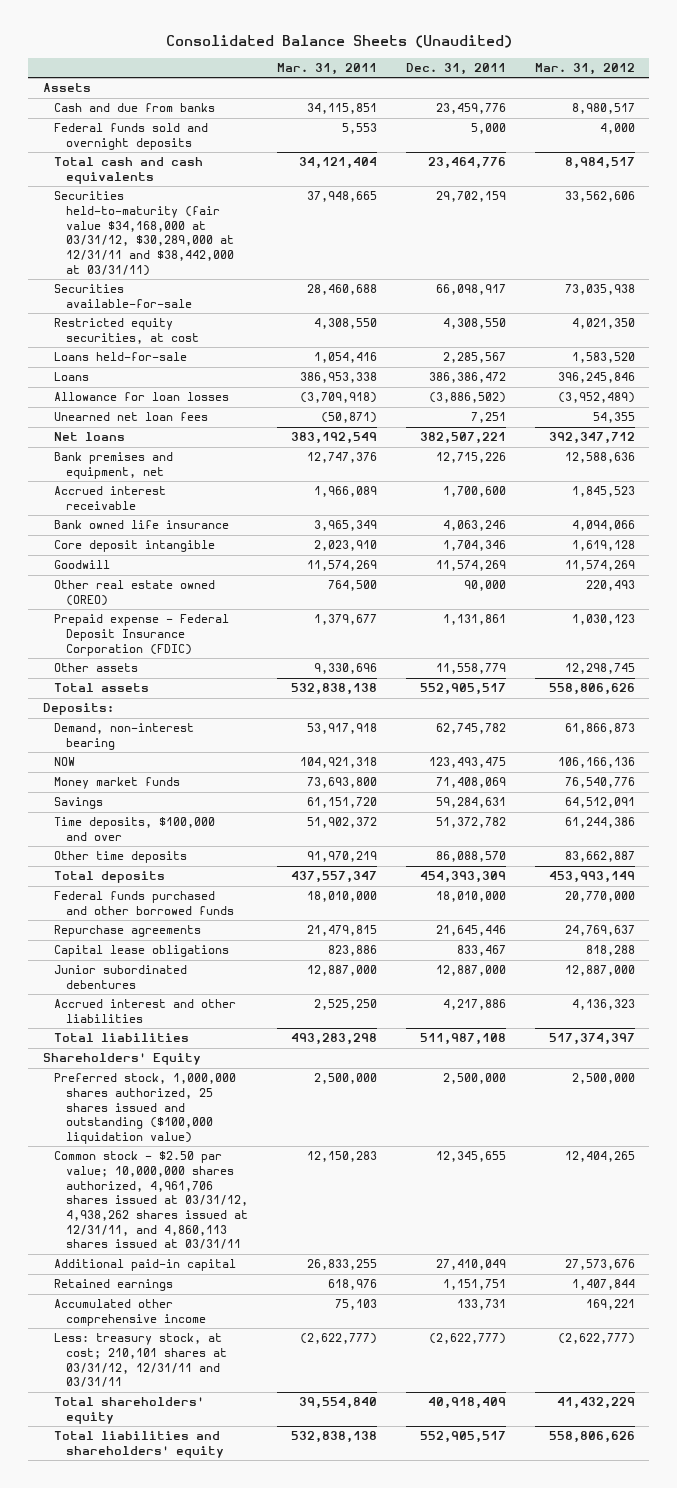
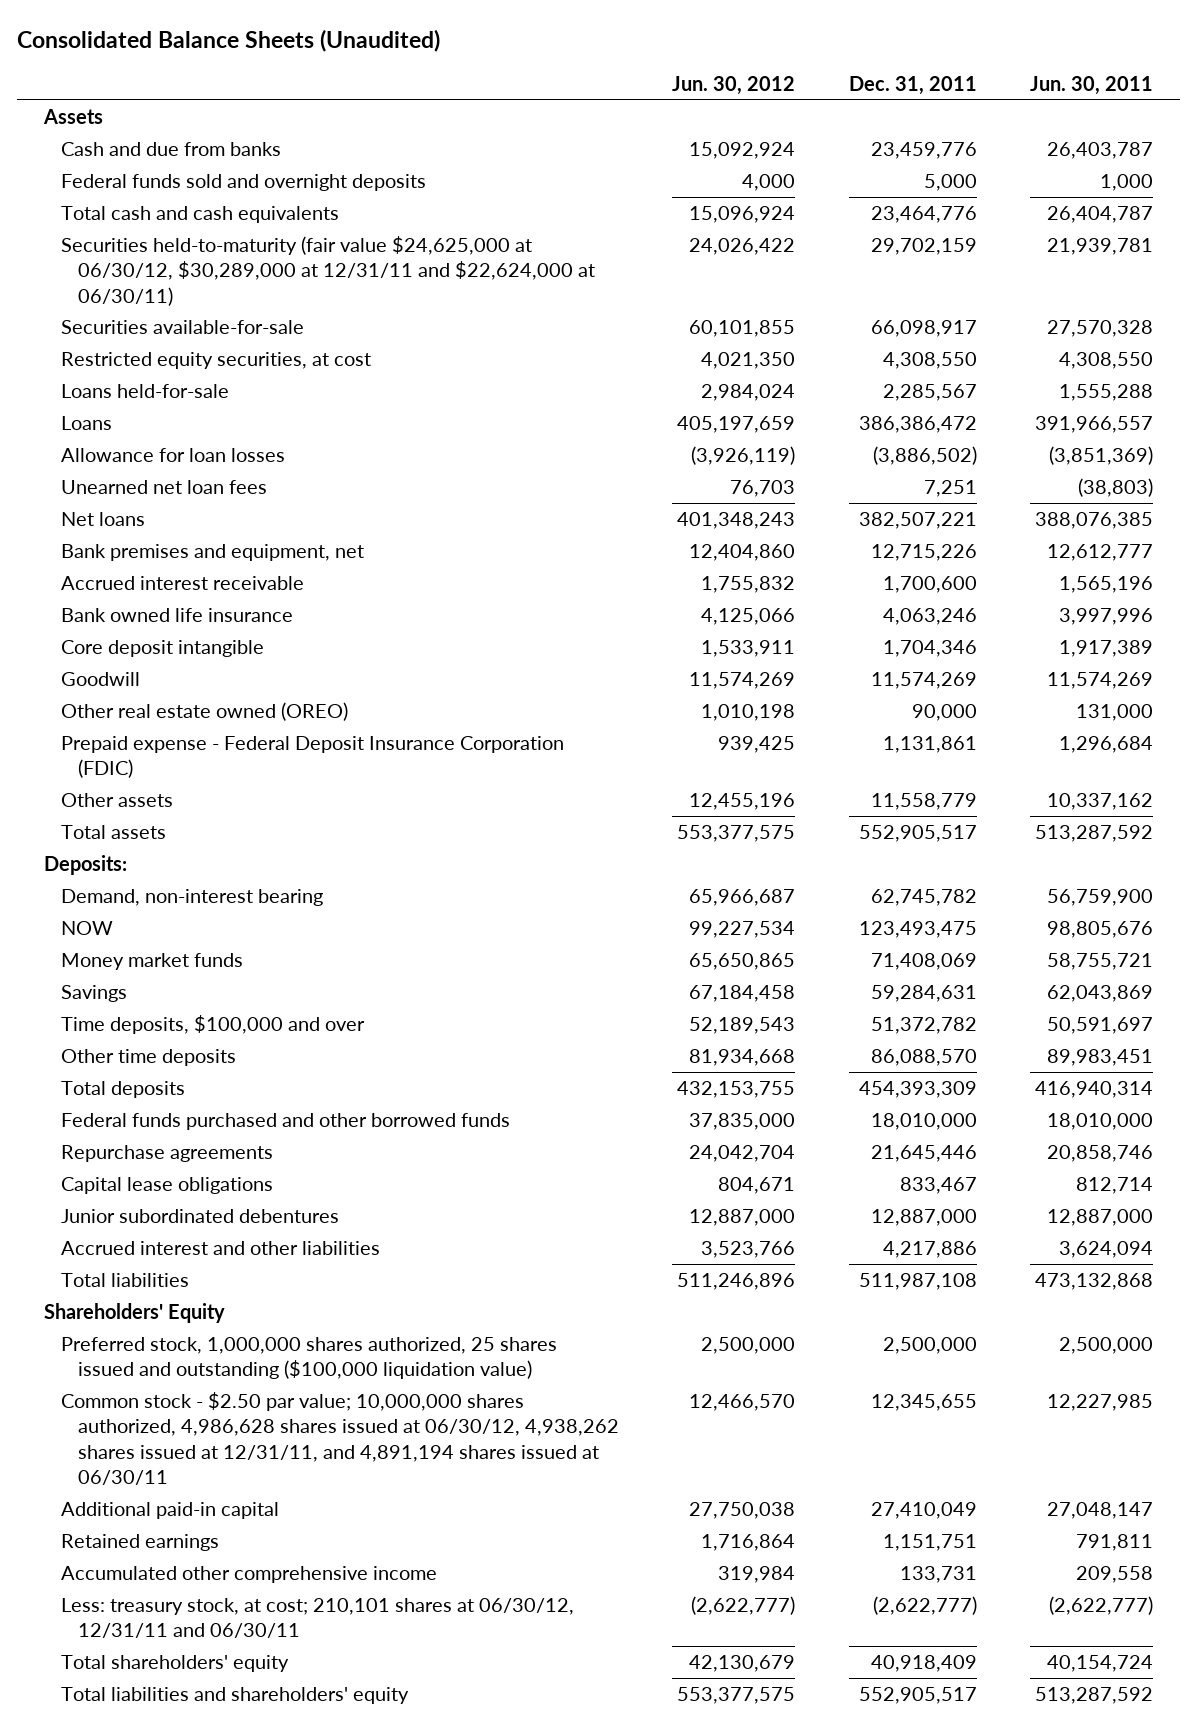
- | Mar. 31, 2011 | Dec. 31, 2011 | Mar. 31, 2012
+ | Jun. 30, 2012 | Dec. 31, 2011 | Jun. 30, 2011
- Securities held-to-maturity (fair value $34,168,000 at 03/31/12, $30,289,000 at 12/31/11 and $38,442,000 at 03/31/11) | 37,948,665 | 29,702,159 | 33,562,606
+ Securities held-to-maturity (fair value $24,625,000 at 06/30/12, $30,289,000 at 12/31/11 and $22,624,000 at 06/30/11) | 24,026,422 | 29,702,159 | 21,939,781
- Common stock - $2.50 par value; 10,000,000 shares authorized, 4,961,706 shares issued at 03/31/12, 4,938,262 shares issued at 12/31/11, and 4,860,113 shares issued at 03/31/11 | 12,150,283 | 12,345,655 | 12,404,265
+ Common stock - $2.50 par value; 10,000,000 shares authorized, 4,986,628 shares issued at 06/30/12, 4,938,262 shares issued at 12/31/11, and 4,891,194 shares issued at 06/30/11 | 12,466,570 | 12,345,655 | 12,227,985
- Less: treasury stock, at cost; 210,101 shares at 03/31/12, 12/31/11 and 03/31/11 | (2,622,777) | (2,622,777) | (2,622,777)
+ Less: treasury stock, at cost; 210,101 shares at 06/30/12, 12/31/11 and 06/30/11 | (2,622,777) | (2,622,777) | (2,622,777)

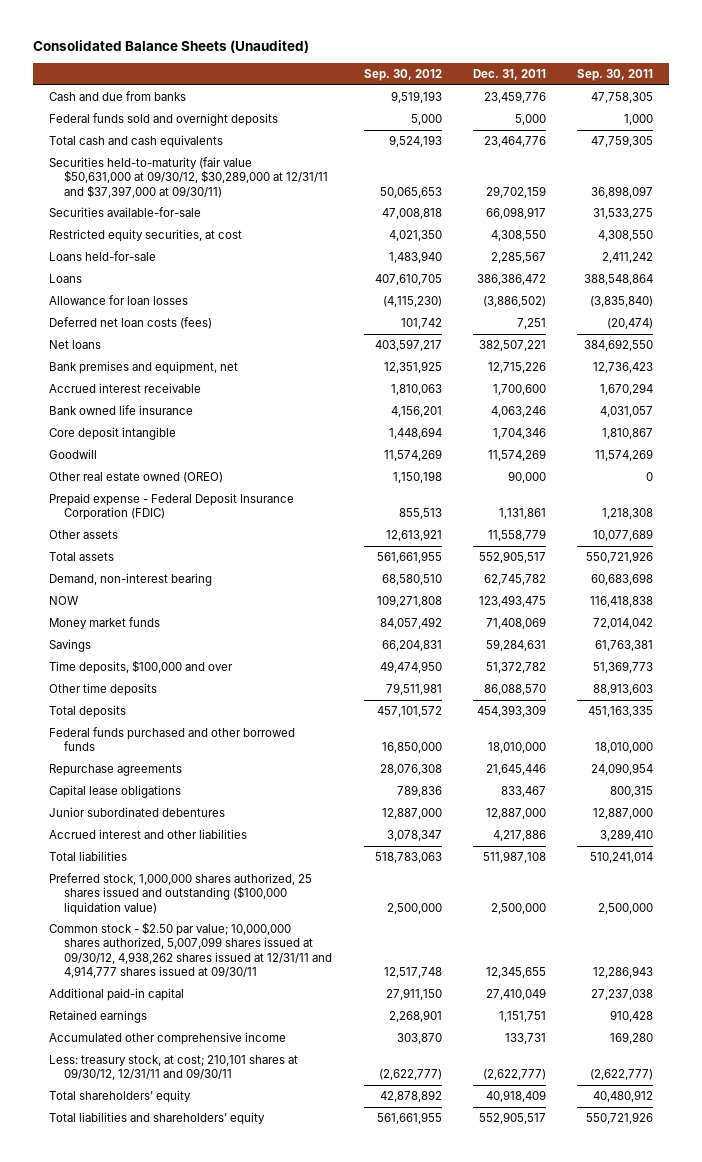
- | Jun. 30, 2012 | Dec. 31, 2011 | Jun. 30, 2011
+ | Sep. 30, 2012 | Dec. 31, 2011 | Sep. 30, 2011
- Assets
- Securities held-to-maturity (fair value $24,625,000 at 06/30/12, $30,289,000 at 12/31/11 and $22,624,000 at 06/30/11) | 24,026,422 | 29,702,159 | 21,939,781
+ Securities held-to-maturity (fair value $50,631,000 at 09/30/12, $30,289,000 at 12/31/11 and $37,397,000 at 09/30/11) | 50,065,653 | 29,702,159 | 36,898,097
- Unearned net loan fees | 76,703 | 7,251 | (38,803)
+ Deferred net loan costs (fees) | 101,742 | 7,251 | (20,474)
- Deposits:
- Shareholders' Equity
- Common stock - $2.50 par value; 10,000,000 shares authorized, 4,986,628 shares issued at 06/30/12, 4,938,262 shares issued at 12/31/11, and 4,891,194 shares issued at 06/30/11 | 12,466,570 | 12,345,655 | 12,227,985
+ Common stock - $2.50 par value; 10,000,000 shares authorized, 5,007,099 shares issued at 09/30/12, 4,938,262 shares issued at 12/31/11 and 4,914,777 shares issued at 09/30/11 | 12,517,748 | 12,345,655 | 12,286,943
- Less: treasury stock, at cost; 210,101 shares at 06/30/12, 12/31/11 and 06/30/11 | (2,622,777) | (2,622,777) | (2,622,777)
+ Less: treasury stock, at cost; 210,101 shares at 09/30/12, 12/31/11 and 09/30/11 | (2,622,777) | (2,622,777) | (2,622,777)

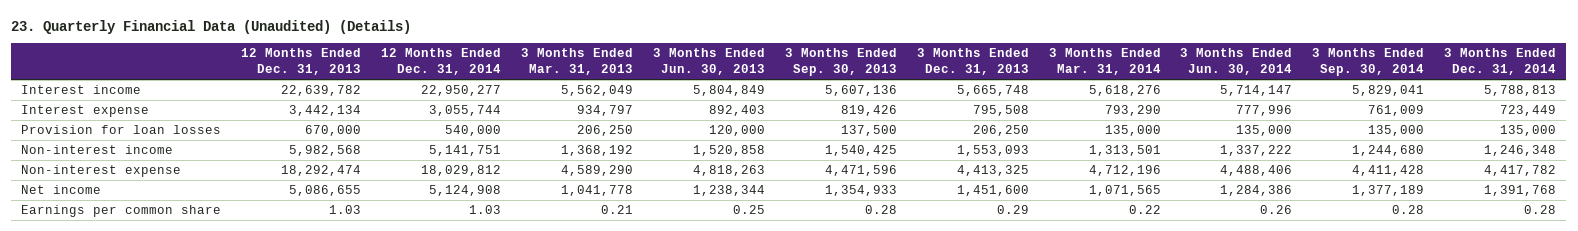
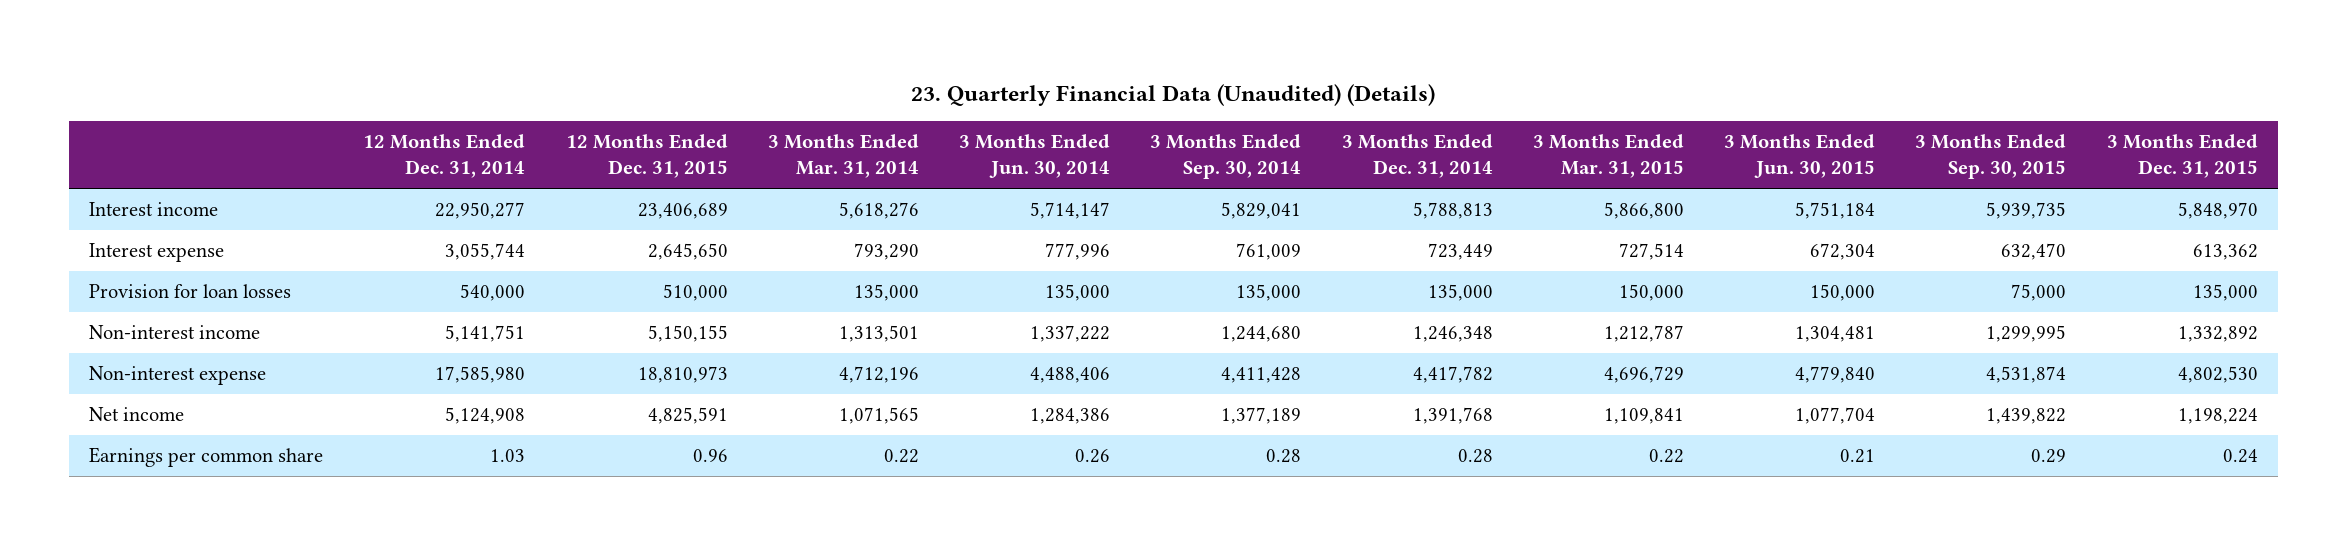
- | 12 Months Ended Dec. 31, 2013 | 12 Months Ended Dec. 31, 2014 | 3 Months Ended Mar. 31, 2013 | 3 Months Ended Jun. 30, 2013 | 3 Months Ended Sep. 30, 2013 | 3 Months Ended Dec. 31, 2013 | 3 Months Ended Mar. 31, 2014 | 3 Months Ended Jun. 30, 2014 | 3 Months Ended Sep. 30, 2014 | 3 Months Ended Dec. 31, 2014
+ | 12 Months Ended Dec. 31, 2014 | 12 Months Ended Dec. 31, 2015 | 3 Months Ended Mar. 31, 2014 | 3 Months Ended Jun. 30, 2014 | 3 Months Ended Sep. 30, 2014 | 3 Months Ended Dec. 31, 2014 | 3 Months Ended Mar. 31, 2015 | 3 Months Ended Jun. 30, 2015 | 3 Months Ended Sep. 30, 2015 | 3 Months Ended Dec. 31, 2015
- Non-interest expense | 18,292,474 | 18,029,812 | 4,589,290 | 4,818,263 | 4,471,596 | 4,413,325 | 4,712,196 | 4,488,406 | 4,411,428 | 4,417,782
+ Non-interest expense | 17,585,980 | 18,810,973 | 4,712,196 | 4,488,406 | 4,411,428 | 4,417,782 | 4,696,729 | 4,779,840 | 4,531,874 | 4,802,530

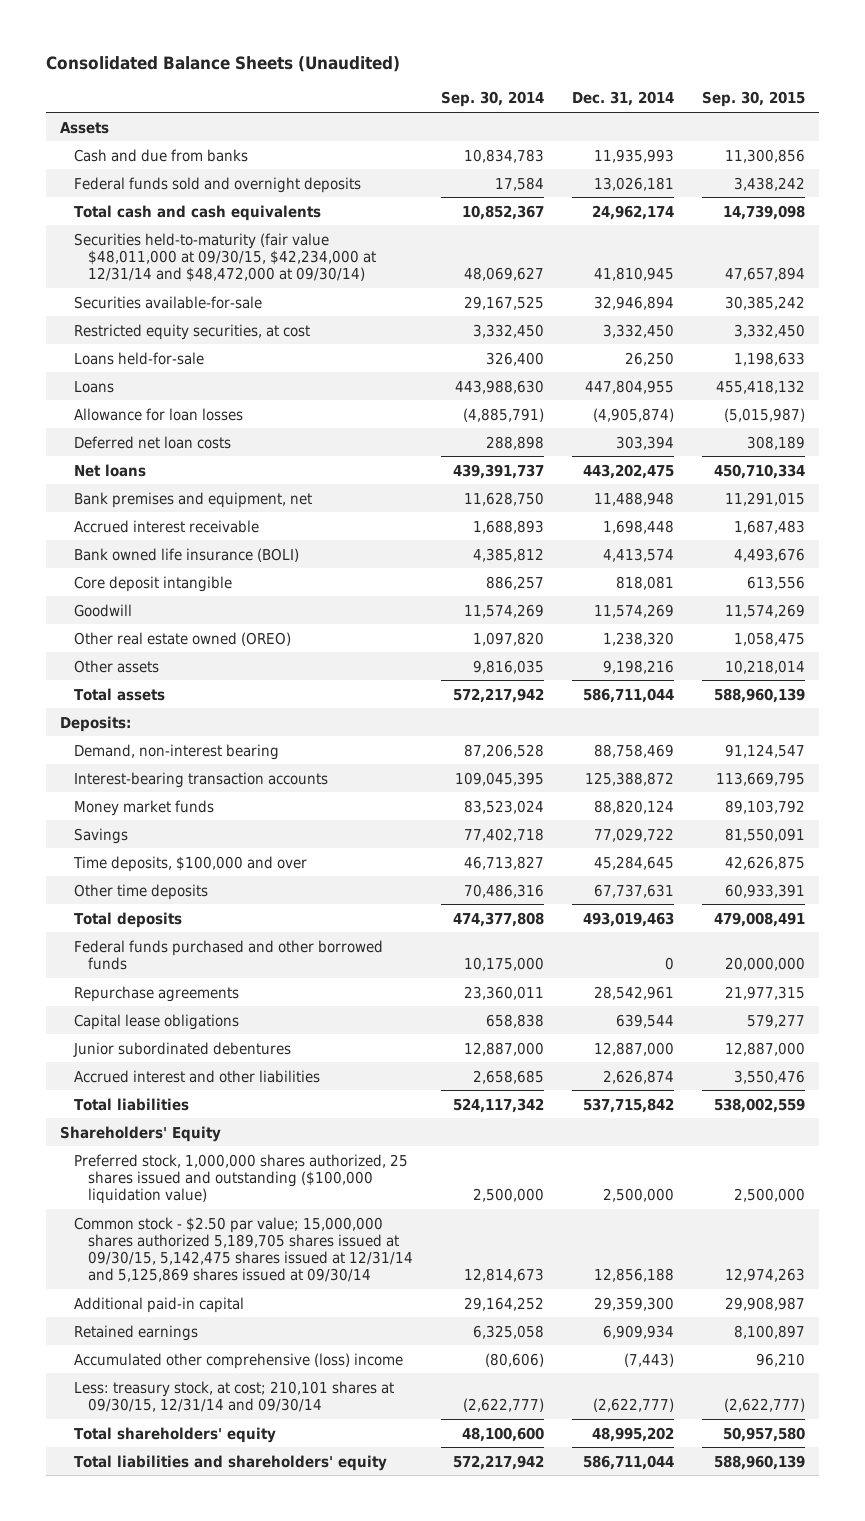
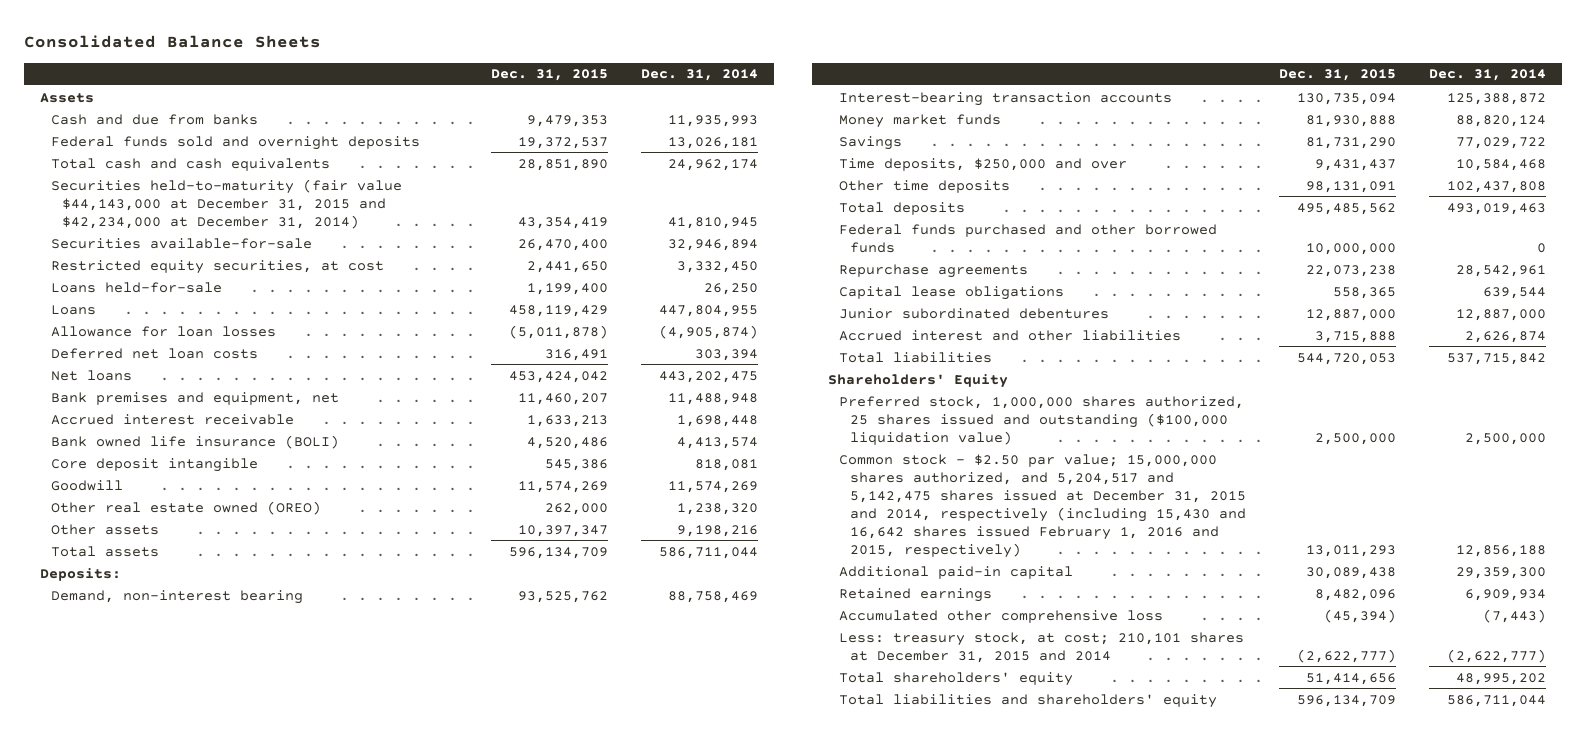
- Consolidated Balance Sheets (Unaudited)
+ Consolidated Balance Sheets
- | Sep. 30, 2014 | Dec. 31, 2014 | Sep. 30, 2015
+ | Dec. 31, 2015 | Dec. 31, 2014
- Securities held-to-maturity (fair value $48,011,000 at 09/30/15, $42,234,000 at 12/31/14 and $48,472,000 at 09/30/14) | 48,069,627 | 41,810,945 | 47,657,894
+ Securities held-to-maturity (fair value $44,143,000 at December 31, 2015 and $42,234,000 at December 31, 2014) | 43,354,419 | 41,810,945
- Time deposits, $100,000 and over | 46,713,827 | 45,284,645 | 42,626,875
- Other time deposits | 70,486,316 | 67,737,631 | 60,933,391
+ Time deposits, $250,000 and over | 9,431,437 | 10,584,468
+ Other time deposits | 98,131,091 | 102,437,808
- Common stock - $2.50 par value; 15,000,000 shares authorized 5,189,705 shares issued at 09/30/15, 5,142,475 shares issued at 12/31/14 and 5,125,869 shares issued at 09/30/14 | 12,814,673 | 12,856,188 | 12,974,263
+ Common stock - $2.50 par value; 15,000,000 shares authorized, and 5,204,517 and 5,142,475 shares issued at December 31, 2015 and 2014, respectively (including 15,430 and 16,642 shares issued February 1, 2016 and 2015, respectively) | 13,011,293 | 12,856,188
- Accumulated other comprehensive (loss) income | (80,606) | (7,443) | 96,210
- Less: treasury stock, at cost; 210,101 shares at 09/30/15, 12/31/14 and 09/30/14 | (2,622,777) | (2,622,777) | (2,622,777)
+ Accumulated other comprehensive loss | (45,394) | (7,443)
+ Less: treasury stock, at cost; 210,101 shares at December 31, 2015 and 2014 | (2,622,777) | (2,622,777)

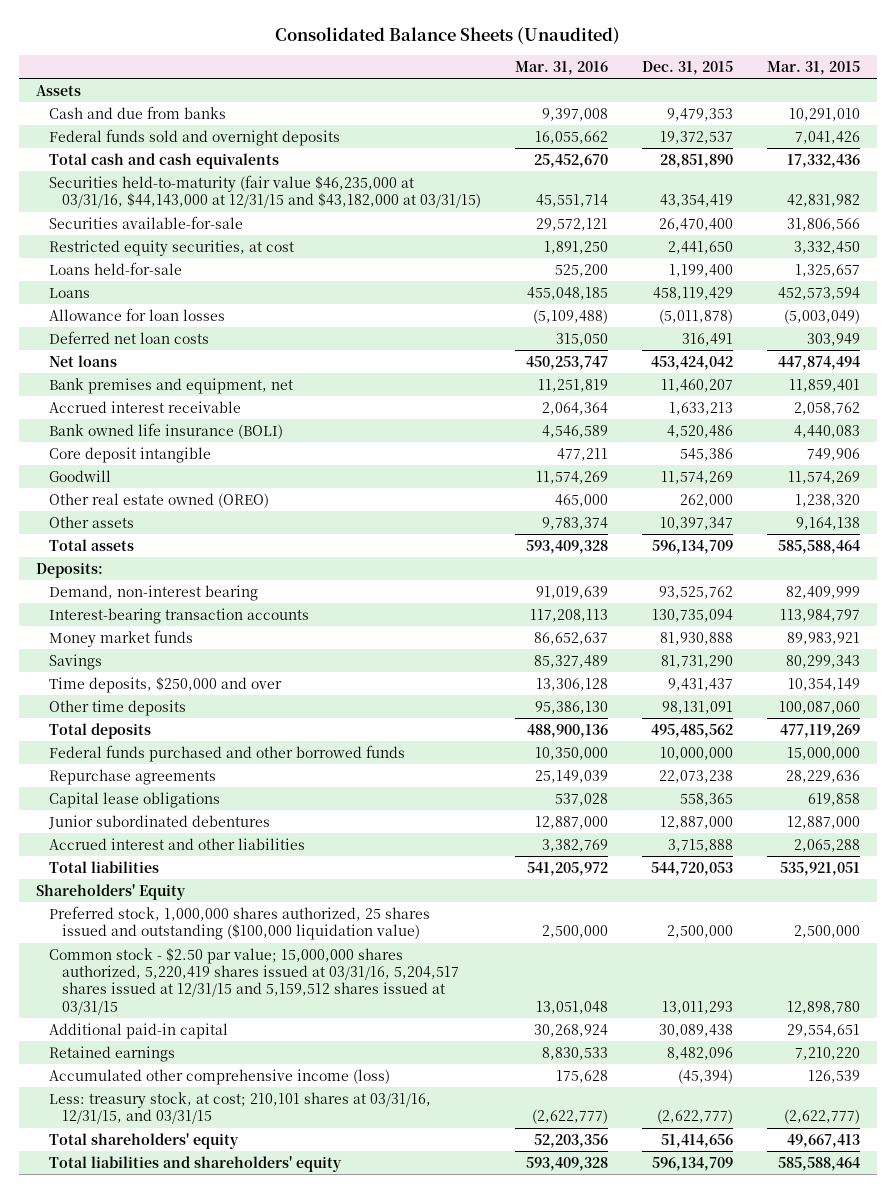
- Consolidated Balance Sheets
+ Consolidated Balance Sheets (Unaudited)
- | Dec. 31, 2015 | Dec. 31, 2014
+ | Mar. 31, 2016 | Dec. 31, 2015 | Mar. 31, 2015
- Securities held-to-maturity (fair value $44,143,000 at December 31, 2015 and $42,234,000 at December 31, 2014) | 43,354,419 | 41,810,945
+ Securities held-to-maturity (fair value $46,235,000 at 03/31/16, $44,143,000 at 12/31/15 and $43,182,000 at 03/31/15) | 45,551,714 | 43,354,419 | 42,831,982
- Common stock - $2.50 par value; 15,000,000 shares authorized, and 5,204,517 and 5,142,475 shares issued at December 31, 2015 and 2014, respectively (including 15,430 and 16,642 shares issued February 1, 2016 and 2015, respectively) | 13,011,293 | 12,856,188
+ Common stock - $2.50 par value; 15,000,000 shares authorized, 5,220,419 shares issued at 03/31/16, 5,204,517 shares issued at 12/31/15 and 5,159,512 shares issued at 03/31/15 | 13,051,048 | 13,011,293 | 12,898,780
- Accumulated other comprehensive loss | (45,394) | (7,443)
- Less: treasury stock, at cost; 210,101 shares at December 31, 2015 and 2014 | (2,622,777) | (2,622,777)
+ Accumulated other comprehensive income (loss) | 175,628 | (45,394) | 126,539
+ Less: treasury stock, at cost; 210,101 shares at 03/31/16, 12/31/15, and 03/31/15 | (2,622,777) | (2,622,777) | (2,622,777)

